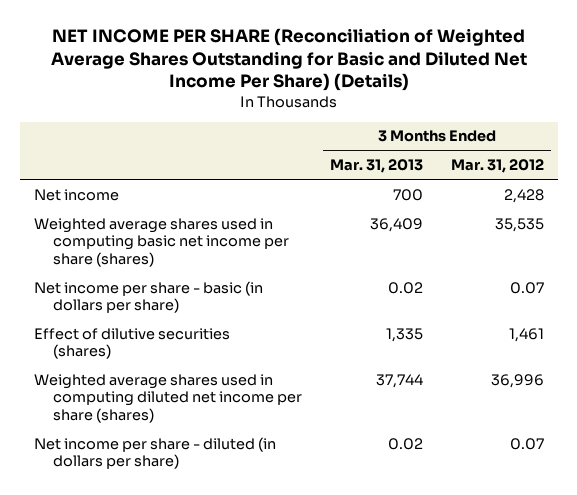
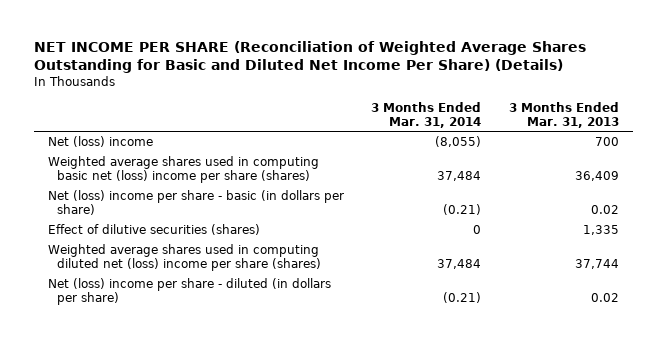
- | 3 Months Ended Mar. 31, 2013 | 3 Months Ended Mar. 31, 2012
+ | 3 Months Ended Mar. 31, 2014 | 3 Months Ended Mar. 31, 2013
- Net income | 700 | 2,428
- Weighted average shares used in computing basic net income per share (shares) | 36,409 | 35,535
- Net income per share - basic (in dollars per share) | 0.02 | 0.07
+ Net (loss) income | (8,055) | 700
+ Weighted average shares used in computing basic net (loss) income per share (shares) | 37,484 | 36,409
+ Net (loss) income per share - basic (in dollars per share) | (0.21) | 0.02
- Weighted average shares used in computing diluted net income per share (shares) | 37,744 | 36,996
- Net income per share - diluted (in dollars per share) | 0.02 | 0.07
+ Weighted average shares used in computing diluted net (loss) income per share (shares) | 37,484 | 37,744
+ Net (loss) income per share - diluted (in dollars per share) | (0.21) | 0.02

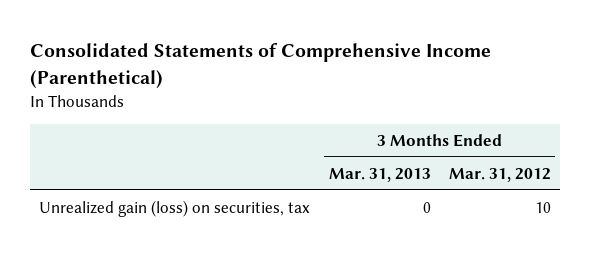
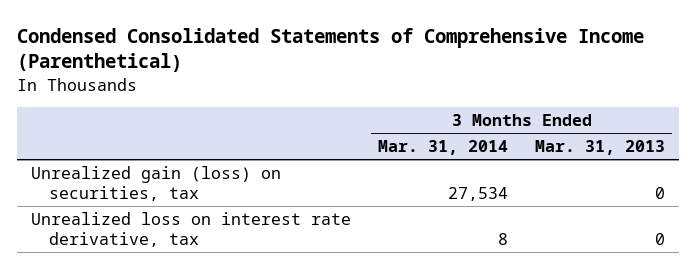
- Consolidated Statements of Comprehensive Income (Parenthetical)
+ Condensed Consolidated Statements of Comprehensive Income (Parenthetical)
- | 3 Months Ended Mar. 31, 2013 | 3 Months Ended Mar. 31, 2012
+ | 3 Months Ended Mar. 31, 2014 | 3 Months Ended Mar. 31, 2013
+ Unrealized loss on interest rate derivative, tax | 8 | 0

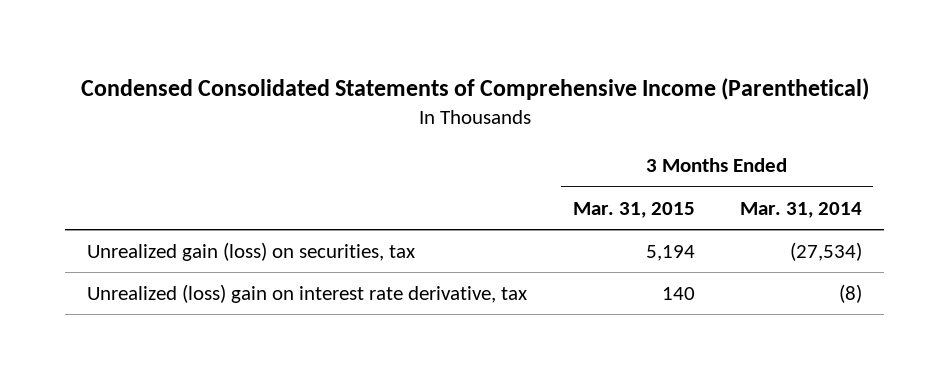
- | 3 Months Ended Mar. 31, 2014 | 3 Months Ended Mar. 31, 2013
+ | 3 Months Ended Mar. 31, 2015 | 3 Months Ended Mar. 31, 2014
- Unrealized gain (loss) on securities, tax | 27,534 | 0
- Unrealized loss on interest rate derivative, tax | 8 | 0
+ Unrealized gain (loss) on securities, tax | 5,194 | (27,534)
+ Unrealized (loss) gain on interest rate derivative, tax | 140 | (8)

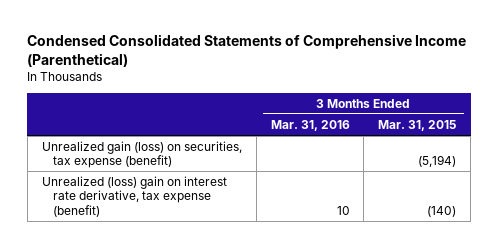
- | 3 Months Ended Mar. 31, 2015 | 3 Months Ended Mar. 31, 2014
+ | 3 Months Ended Mar. 31, 2016 | 3 Months Ended Mar. 31, 2015
- Unrealized gain (loss) on securities, tax | 5,194 | (27,534)
- Unrealized (loss) gain on interest rate derivative, tax | 140 | (8)
+ Unrealized gain (loss) on securities, tax expense (benefit) | | (5,194)
+ Unrealized (loss) gain on interest rate derivative, tax expense (benefit) | 10 | (140)

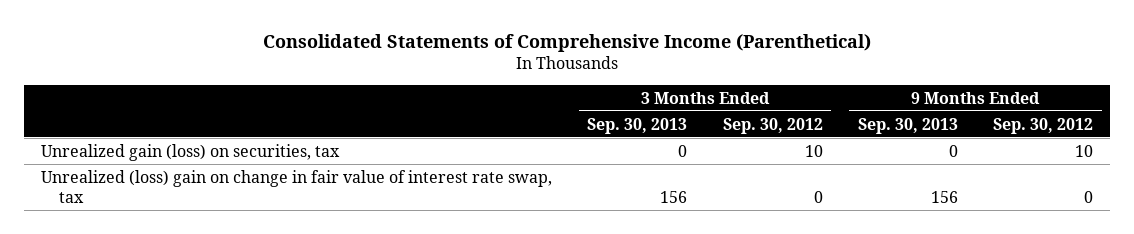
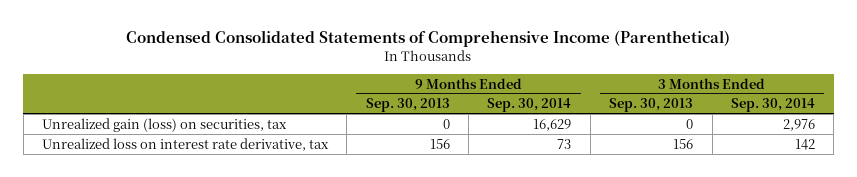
- Consolidated Statements of Comprehensive Income (Parenthetical)
+ Condensed Consolidated Statements of Comprehensive Income (Parenthetical)
- | 3 Months Ended Sep. 30, 2013 | 3 Months Ended Sep. 30, 2012 | 9 Months Ended Sep. 30, 2013 | 9 Months Ended Sep. 30, 2012
+ | 9 Months Ended Sep. 30, 2013 | 9 Months Ended Sep. 30, 2014 | 3 Months Ended Sep. 30, 2013 | 3 Months Ended Sep. 30, 2014
- Unrealized (loss) gain on change in fair value of interest rate swap, tax | 156 | 0 | 156 | 0
+ Unrealized loss on interest rate derivative, tax | 156 | 73 | 156 | 142

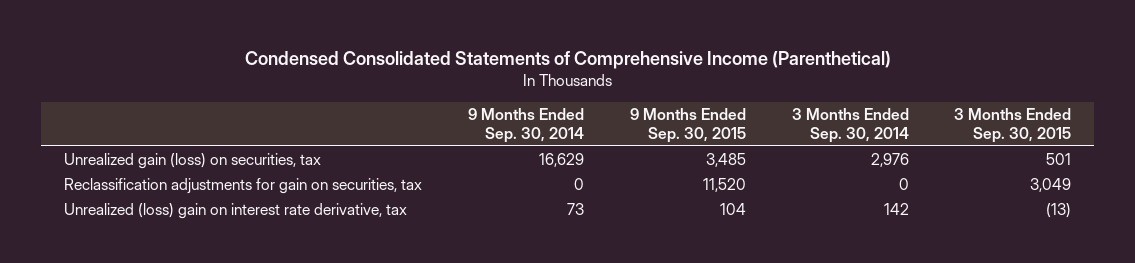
- | 9 Months Ended Sep. 30, 2013 | 9 Months Ended Sep. 30, 2014 | 3 Months Ended Sep. 30, 2013 | 3 Months Ended Sep. 30, 2014
+ | 9 Months Ended Sep. 30, 2014 | 9 Months Ended Sep. 30, 2015 | 3 Months Ended Sep. 30, 2014 | 3 Months Ended Sep. 30, 2015
- Unrealized loss on interest rate derivative, tax | 156 | 73 | 156 | 142
+ Reclassification adjustments for gain on securities, tax | 0 | 11,520 | 0 | 3,049
+ Unrealized (loss) gain on interest rate derivative, tax | 73 | 104 | 142 | (13)

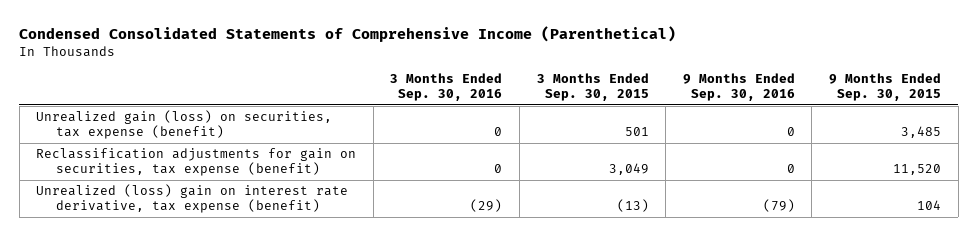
- | 9 Months Ended Sep. 30, 2014 | 9 Months Ended Sep. 30, 2015 | 3 Months Ended Sep. 30, 2014 | 3 Months Ended Sep. 30, 2015
+ | 3 Months Ended Sep. 30, 2016 | 3 Months Ended Sep. 30, 2015 | 9 Months Ended Sep. 30, 2016 | 9 Months Ended Sep. 30, 2015
- Unrealized gain (loss) on securities, tax | 16,629 | 3,485 | 2,976 | 501
- Reclassification adjustments for gain on securities, tax | 0 | 11,520 | 0 | 3,049
- Unrealized (loss) gain on interest rate derivative, tax | 73 | 104 | 142 | (13)
+ Unrealized gain (loss) on securities, tax expense (benefit) | 0 | 501 | 0 | 3,485
+ Reclassification adjustments for gain on securities, tax expense (benefit) | 0 | 3,049 | 0 | 11,520
+ Unrealized (loss) gain on interest rate derivative, tax expense (benefit) | (29) | (13) | (79) | 104

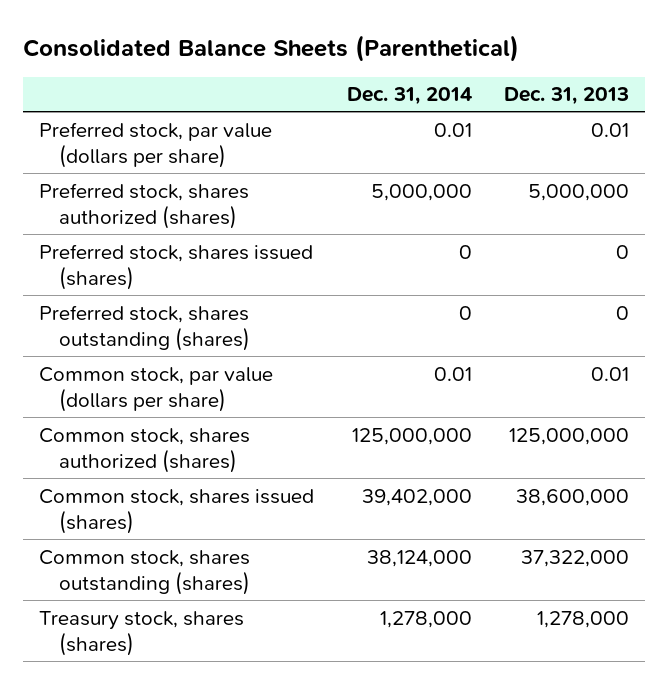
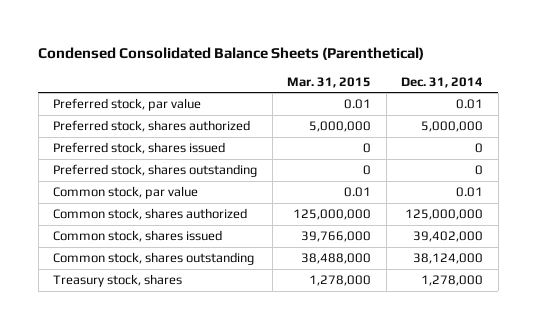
- Consolidated Balance Sheets (Parenthetical)
+ Condensed Consolidated Balance Sheets (Parenthetical)
- | Dec. 31, 2014 | Dec. 31, 2013
+ | Mar. 31, 2015 | Dec. 31, 2014
- Preferred stock, par value (dollars per share) | 0.01 | 0.01
- Preferred stock, shares authorized (shares) | 5,000,000 | 5,000,000
- Preferred stock, shares issued (shares) | 0 | 0
- Preferred stock, shares outstanding (shares) | 0 | 0
- Common stock, par value (dollars per share) | 0.01 | 0.01
- Common stock, shares authorized (shares) | 125,000,000 | 125,000,000
- Common stock, shares issued (shares) | 39,402,000 | 38,600,000
- Common stock, shares outstanding (shares) | 38,124,000 | 37,322,000
- Treasury stock, shares (shares) | 1,278,000 | 1,278,000
+ Preferred stock, par value | 0.01 | 0.01
+ Preferred stock, shares authorized | 5,000,000 | 5,000,000
+ Preferred stock, shares issued | 0 | 0
+ Preferred stock, shares outstanding | 0 | 0
+ Common stock, par value | 0.01 | 0.01
+ Common stock, shares authorized | 125,000,000 | 125,000,000
+ Common stock, shares issued | 39,766,000 | 39,402,000
+ Common stock, shares outstanding | 38,488,000 | 38,124,000
+ Treasury stock, shares | 1,278,000 | 1,278,000

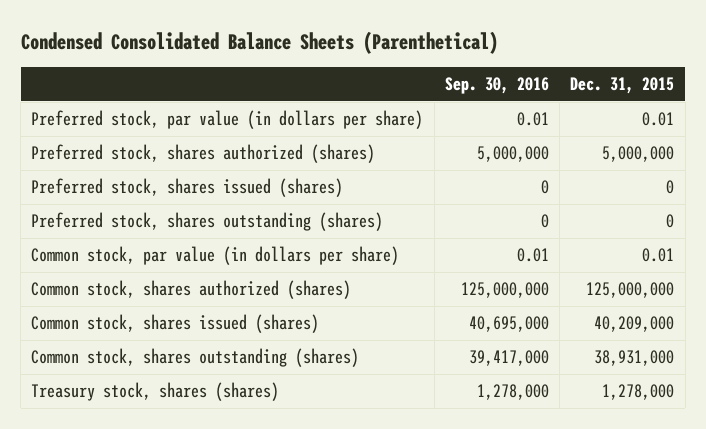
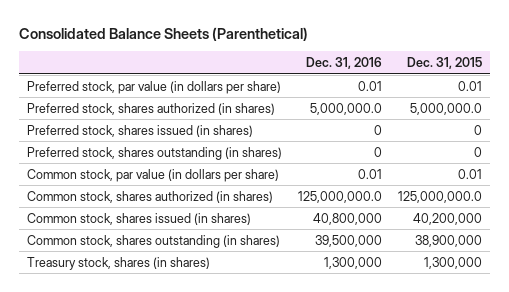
- Condensed Consolidated Balance Sheets (Parenthetical)
+ Consolidated Balance Sheets (Parenthetical)
- | Sep. 30, 2016 | Dec. 31, 2015
+ | Dec. 31, 2016 | Dec. 31, 2015
- Preferred stock, shares authorized (shares) | 5,000,000 | 5,000,000
- Preferred stock, shares issued (shares) | 0 | 0
- Preferred stock, shares outstanding (shares) | 0 | 0
+ Preferred stock, shares authorized (in shares) | 5,000,000.0 | 5,000,000.0
+ Preferred stock, shares issued (in shares) | 0 | 0
+ Preferred stock, shares outstanding (in shares) | 0 | 0
- Common stock, shares authorized (shares) | 125,000,000 | 125,000,000
- Common stock, shares issued (shares) | 40,695,000 | 40,209,000
- Common stock, shares outstanding (shares) | 39,417,000 | 38,931,000
- Treasury stock, shares (shares) | 1,278,000 | 1,278,000
+ Common stock, shares authorized (in shares) | 125,000,000.0 | 125,000,000.0
+ Common stock, shares issued (in shares) | 40,800,000 | 40,200,000
+ Common stock, shares outstanding (in shares) | 39,500,000 | 38,900,000
+ Treasury stock, shares (in shares) | 1,300,000 | 1,300,000

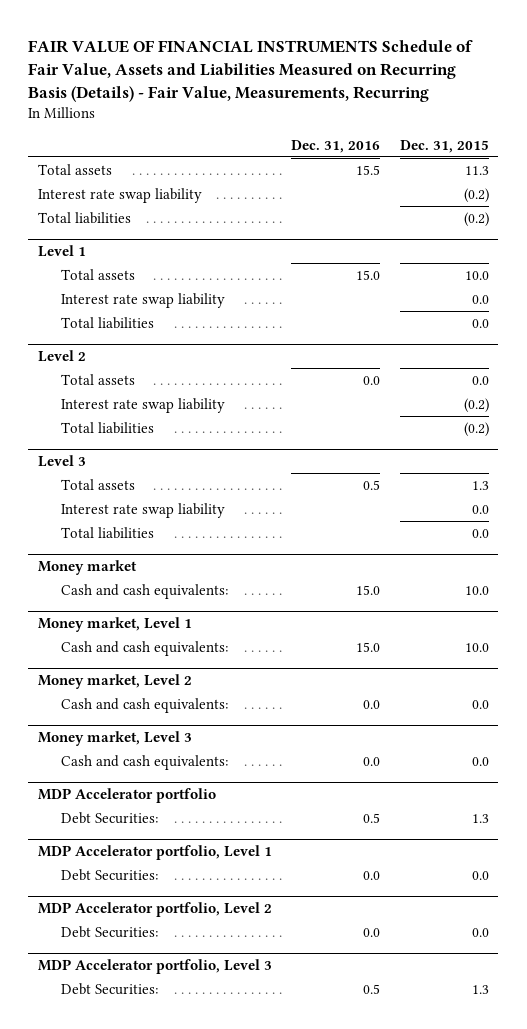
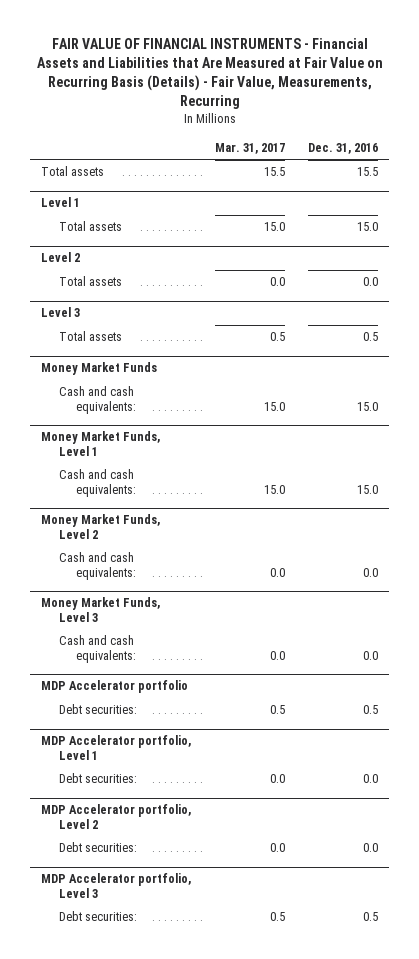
- FAIR VALUE OF FINANCIAL INSTRUMENTS Schedule of Fair Value, Assets and Liabilities Measured on Recurring Basis (Details) - Fair Value, Measurements, Recurring
+ FAIR VALUE OF FINANCIAL INSTRUMENTS - Financial Assets and Liabilities that Are Measured at Fair Value on Recurring Basis (Details) - Fair Value, Measurements, Recurring
- | Dec. 31, 2016 | Dec. 31, 2015
+ | Mar. 31, 2017 | Dec. 31, 2016
- Interest rate swap liability | | (0.2)
- Total liabilities | | (0.2)
@ Level 1
- Interest rate swap liability | | 0.0
- Total liabilities | | 0.0
@ Level 2
- Interest rate swap liability | | (0.2)
- Total liabilities | | (0.2)
@ Level 3
- Interest rate swap liability | | 0.0
- Total liabilities | | 0.0
- Money market
+ Money Market Funds
- Money market, Level 1
+ Money Market Funds, Level 1
- Money market, Level 2
+ Money Market Funds, Level 2
- Money market, Level 3
+ Money Market Funds, Level 3
@ MDP Accelerator portfolio
- Debt Securities: | 0.5 | 1.3
+ Debt securities: | 0.5 | 0.5
@ MDP Accelerator portfolio, Level 1
- Debt Securities: | 0.0 | 0.0
+ Debt securities: | 0.0 | 0.0
@ MDP Accelerator portfolio, Level 2
- Debt Securities: | 0.0 | 0.0
+ Debt securities: | 0.0 | 0.0
@ MDP Accelerator portfolio, Level 3
- Debt Securities: | 0.5 | 1.3
+ Debt securities: | 0.5 | 0.5

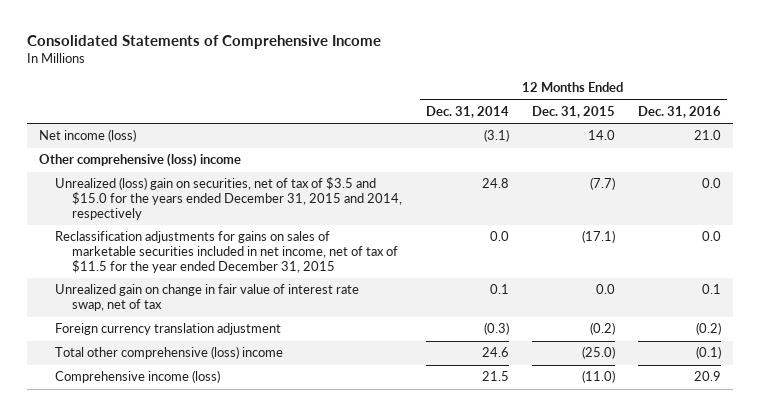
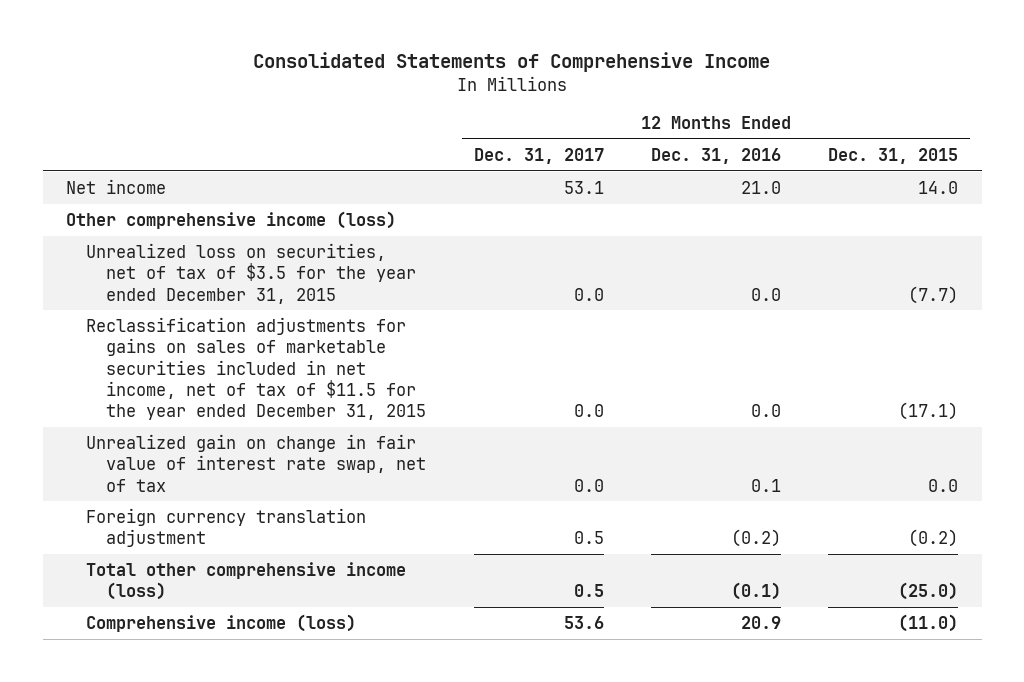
- | 12 Months Ended Dec. 31, 2014 | 12 Months Ended Dec. 31, 2015 | 12 Months Ended Dec. 31, 2016
+ | 12 Months Ended Dec. 31, 2017 | 12 Months Ended Dec. 31, 2016 | 12 Months Ended Dec. 31, 2015
- Net income (loss) | (3.1) | 14.0 | 21.0
- Other comprehensive (loss) income
- Unrealized (loss) gain on securities, net of tax of $3.5 and $15.0 for the years ended December 31, 2015 and 2014, respectively | 24.8 | (7.7) | 0.0
+ Net income | 53.1 | 21.0 | 14.0
+ Other comprehensive income (loss)
+ Unrealized loss on securities, net of tax of $3.5 for the year ended December 31, 2015 | 0.0 | 0.0 | (7.7)
- Total other comprehensive (loss) income | 24.6 | (25.0) | (0.1)
+ Total other comprehensive income (loss) | 0.5 | (0.1) | (25.0)

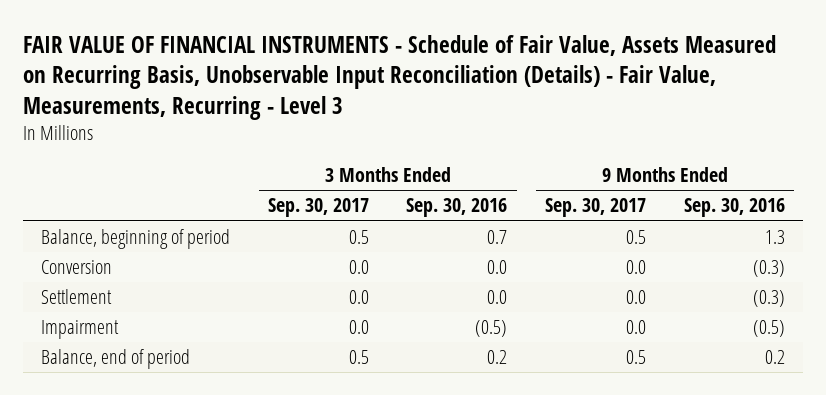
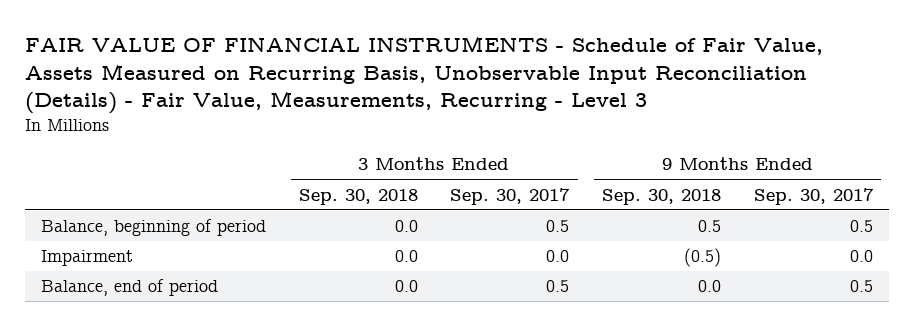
- | 3 Months Ended Sep. 30, 2017 | 3 Months Ended Sep. 30, 2016 | 9 Months Ended Sep. 30, 2017 | 9 Months Ended Sep. 30, 2016
+ | 3 Months Ended Sep. 30, 2018 | 3 Months Ended Sep. 30, 2017 | 9 Months Ended Sep. 30, 2018 | 9 Months Ended Sep. 30, 2017
- Conversion | 0.0 | 0.0 | 0.0 | (0.3)
- Settlement | 0.0 | 0.0 | 0.0 | (0.3)

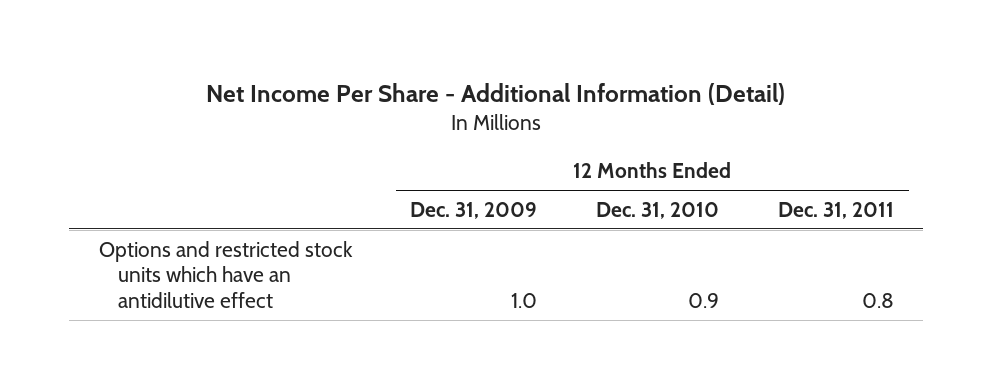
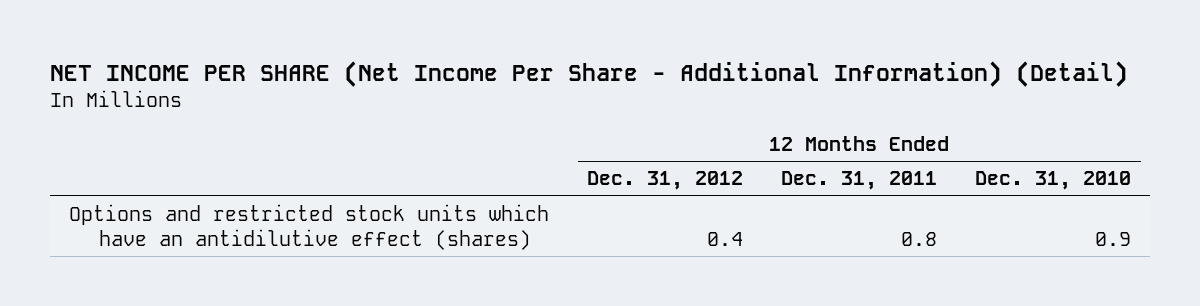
- Net Income Per Share - Additional Information (Detail)
+ NET INCOME PER SHARE (Net Income Per Share - Additional Information) (Detail)
- | 12 Months Ended Dec. 31, 2009 | 12 Months Ended Dec. 31, 2010 | 12 Months Ended Dec. 31, 2011
+ | 12 Months Ended Dec. 31, 2012 | 12 Months Ended Dec. 31, 2011 | 12 Months Ended Dec. 31, 2010
- Options and restricted stock units which have an antidilutive effect | 1.0 | 0.9 | 0.8
+ Options and restricted stock units which have an antidilutive effect (shares) | 0.4 | 0.8 | 0.9

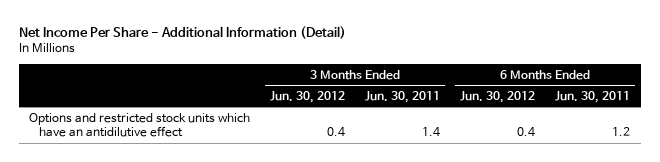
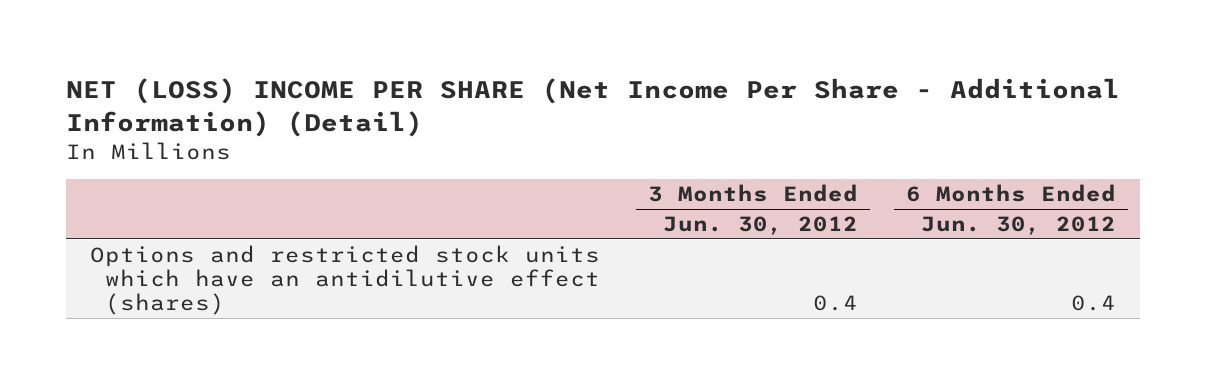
- Net Income Per Share - Additional Information (Detail)
+ NET (LOSS) INCOME PER SHARE (Net Income Per Share - Additional Information) (Detail)
- | 3 Months Ended Jun. 30, 2012 | 3 Months Ended Jun. 30, 2011 | 6 Months Ended Jun. 30, 2012 | 6 Months Ended Jun. 30, 2011
+ | 3 Months Ended Jun. 30, 2012 | 6 Months Ended Jun. 30, 2012
- Options and restricted stock units which have an antidilutive effect | 0.4 | 1.4 | 0.4 | 1.2
+ Options and restricted stock units which have an antidilutive effect (shares) | 0.4 | 0.4

